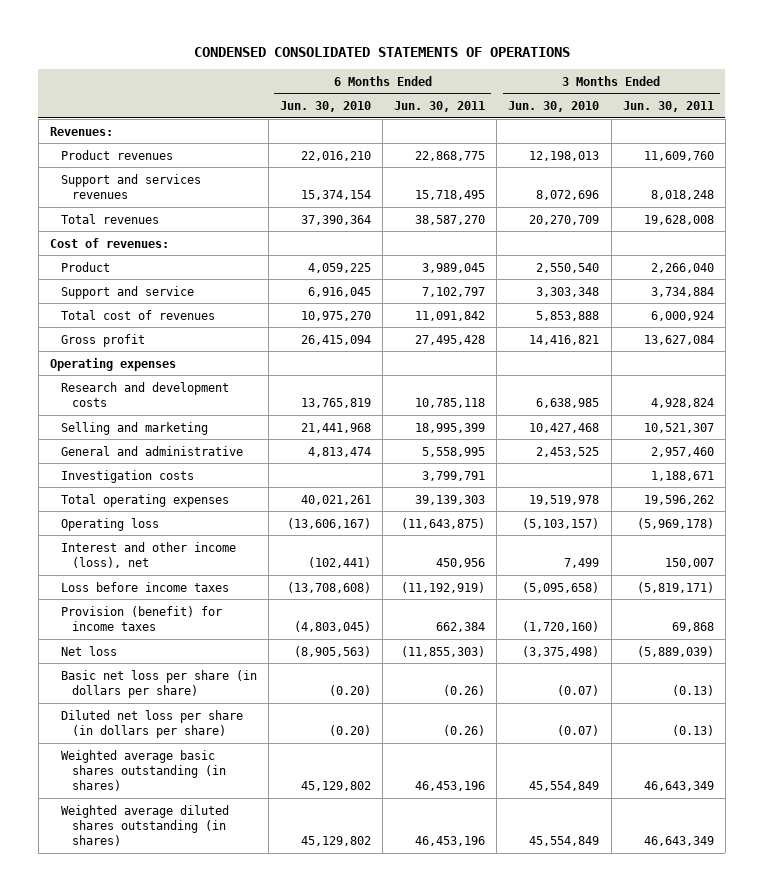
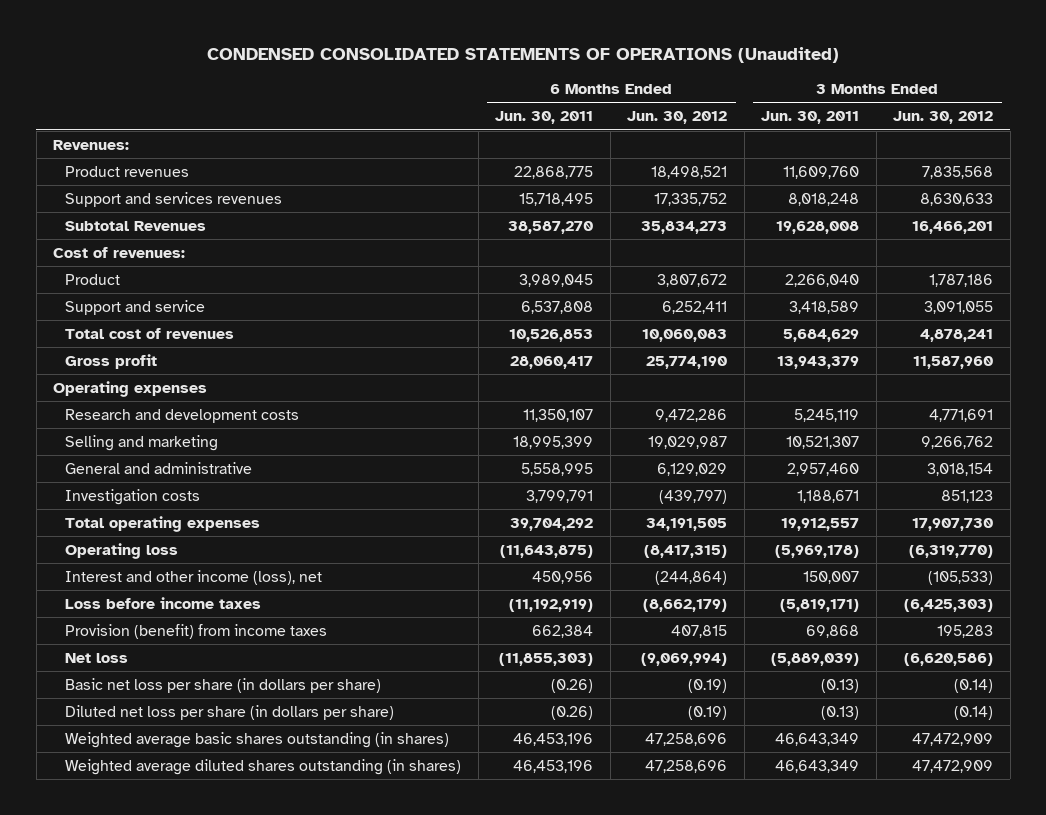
- CONDENSED CONSOLIDATED STATEMENTS OF OPERATIONS
+ CONDENSED CONSOLIDATED STATEMENTS OF OPERATIONS (Unaudited)
- | 6 Months Ended Jun. 30, 2010 | 6 Months Ended Jun. 30, 2011 | 3 Months Ended Jun. 30, 2010 | 3 Months Ended Jun. 30, 2011
+ | 6 Months Ended Jun. 30, 2011 | 6 Months Ended Jun. 30, 2012 | 3 Months Ended Jun. 30, 2011 | 3 Months Ended Jun. 30, 2012
- Total revenues | 37,390,364 | 38,587,270 | 20,270,709 | 19,628,008
+ Subtotal Revenues | 38,587,270 | 35,834,273 | 19,628,008 | 16,466,201
- Support and service | 6,916,045 | 7,102,797 | 3,303,348 | 3,734,884
- Total cost of revenues | 10,975,270 | 11,091,842 | 5,853,888 | 6,000,924
- Gross profit | 26,415,094 | 27,495,428 | 14,416,821 | 13,627,084
+ Support and service | 6,537,808 | 6,252,411 | 3,418,589 | 3,091,055
+ Total cost of revenues | 10,526,853 | 10,060,083 | 5,684,629 | 4,878,241
+ Gross profit | 28,060,417 | 25,774,190 | 13,943,379 | 11,587,960
- Research and development costs | 13,765,819 | 10,785,118 | 6,638,985 | 4,928,824
+ Research and development costs | 11,350,107 | 9,472,286 | 5,245,119 | 4,771,691
- Total operating expenses | 40,021,261 | 39,139,303 | 19,519,978 | 19,596,262
+ Total operating expenses | 39,704,292 | 34,191,505 | 19,912,557 | 17,907,730
- Provision (benefit) for income taxes | (4,803,045) | 662,384 | (1,720,160) | 69,868
+ Provision (benefit) from income taxes | 662,384 | 407,815 | 69,868 | 195,283

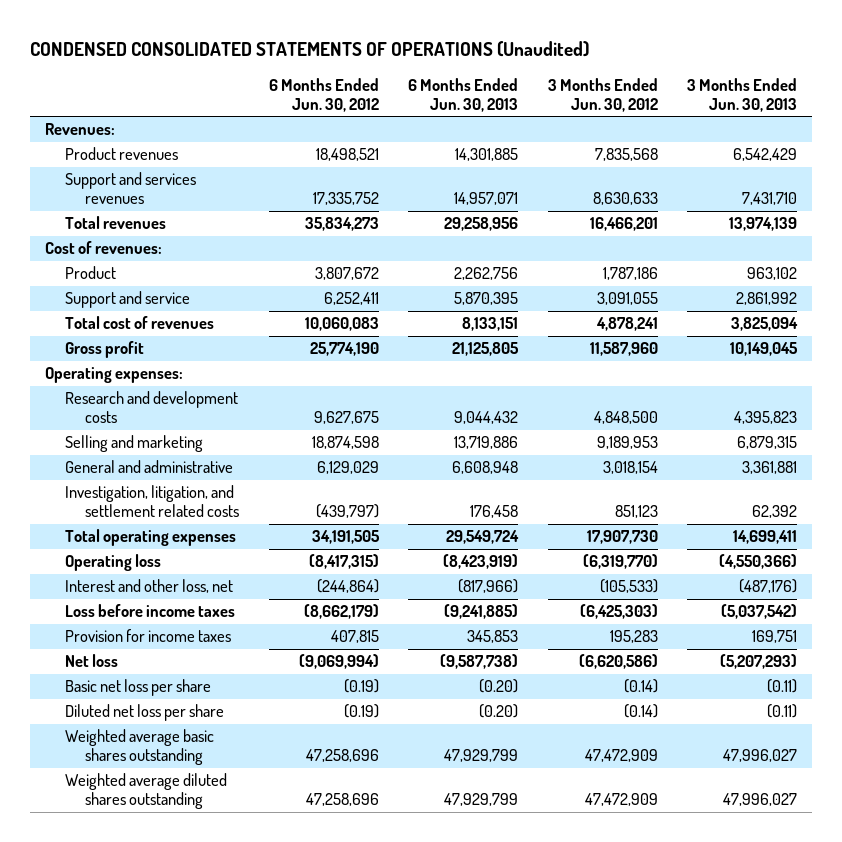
- | 6 Months Ended Jun. 30, 2011 | 6 Months Ended Jun. 30, 2012 | 3 Months Ended Jun. 30, 2011 | 3 Months Ended Jun. 30, 2012
+ | 6 Months Ended Jun. 30, 2012 | 6 Months Ended Jun. 30, 2013 | 3 Months Ended Jun. 30, 2012 | 3 Months Ended Jun. 30, 2013
- Subtotal Revenues | 38,587,270 | 35,834,273 | 19,628,008 | 16,466,201
+ Total revenues | 35,834,273 | 29,258,956 | 16,466,201 | 13,974,139
- Operating expenses
- Research and development costs | 11,350,107 | 9,472,286 | 5,245,119 | 4,771,691
- Selling and marketing | 18,995,399 | 19,029,987 | 10,521,307 | 9,266,762
+ Operating expenses:
+ Research and development costs | 9,627,675 | 9,044,432 | 4,848,500 | 4,395,823
+ Selling and marketing | 18,874,598 | 13,719,886 | 9,189,953 | 6,879,315
- Investigation costs | 3,799,791 | (439,797) | 1,188,671 | 851,123
+ Investigation, litigation, and settlement related costs | (439,797) | 176,458 | 851,123 | 62,392
- Interest and other income (loss), net | 450,956 | (244,864) | 150,007 | (105,533)
+ Interest and other loss, net | (244,864) | (817,966) | (105,533) | (487,176)
- Provision (benefit) from income taxes | 662,384 | 407,815 | 69,868 | 195,283
+ Provision for income taxes | 407,815 | 345,853 | 195,283 | 169,751
- Basic net loss per share (in dollars per share) | (0.26) | (0.19) | (0.13) | (0.14)
- Diluted net loss per share (in dollars per share) | (0.26) | (0.19) | (0.13) | (0.14)
- Weighted average basic shares outstanding (in shares) | 46,453,196 | 47,258,696 | 46,643,349 | 47,472,909
- Weighted average diluted shares outstanding (in shares) | 46,453,196 | 47,258,696 | 46,643,349 | 47,472,909
+ Basic net loss per share | (0.19) | (0.20) | (0.14) | (0.11)
+ Diluted net loss per share | (0.19) | (0.20) | (0.14) | (0.11)
+ Weighted average basic shares outstanding | 47,258,696 | 47,929,799 | 47,472,909 | 47,996,027
+ Weighted average diluted shares outstanding | 47,258,696 | 47,929,799 | 47,472,909 | 47,996,027

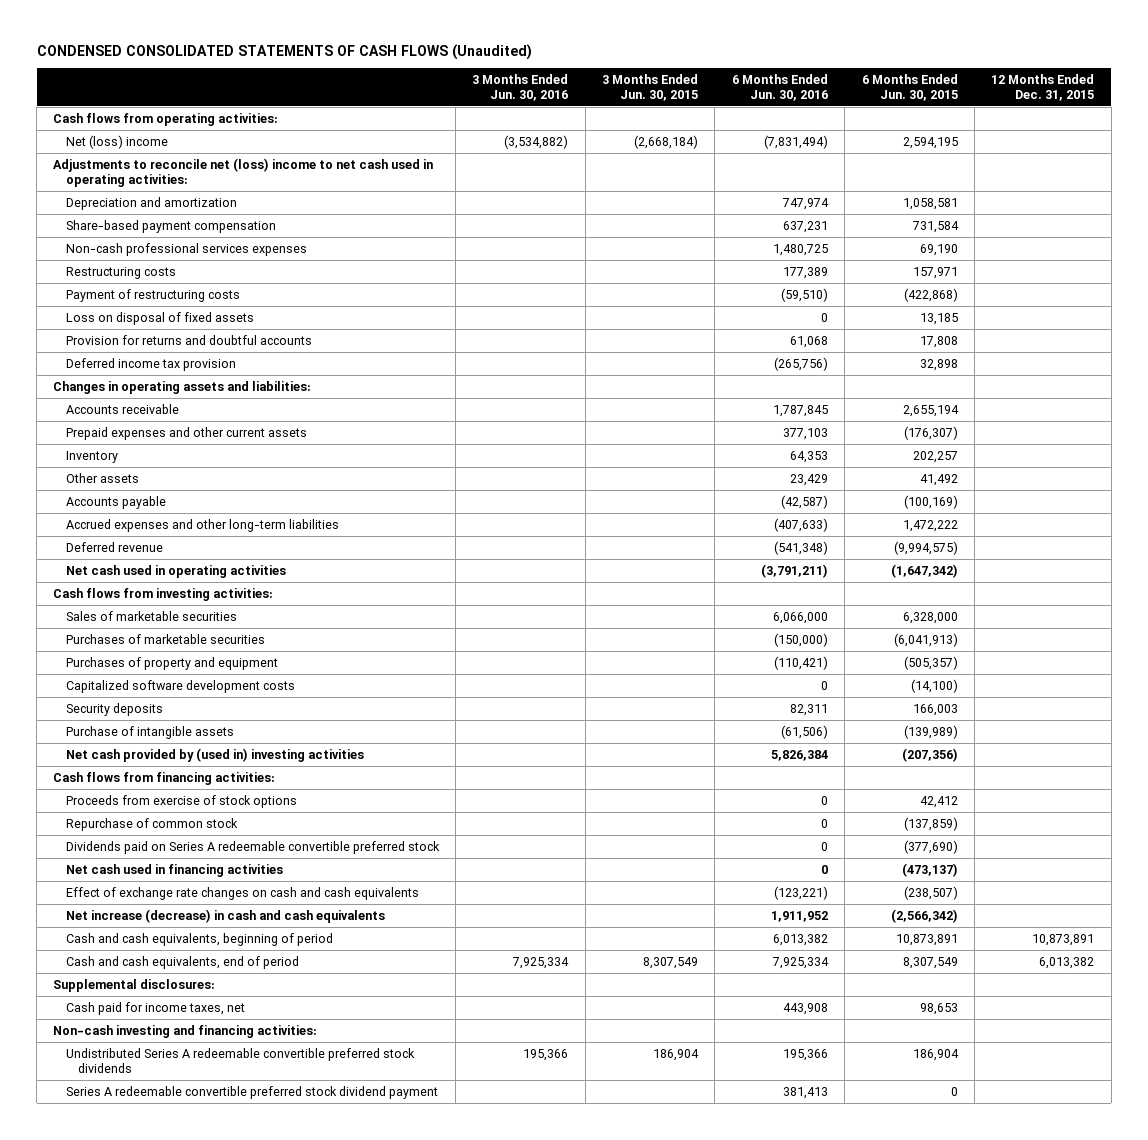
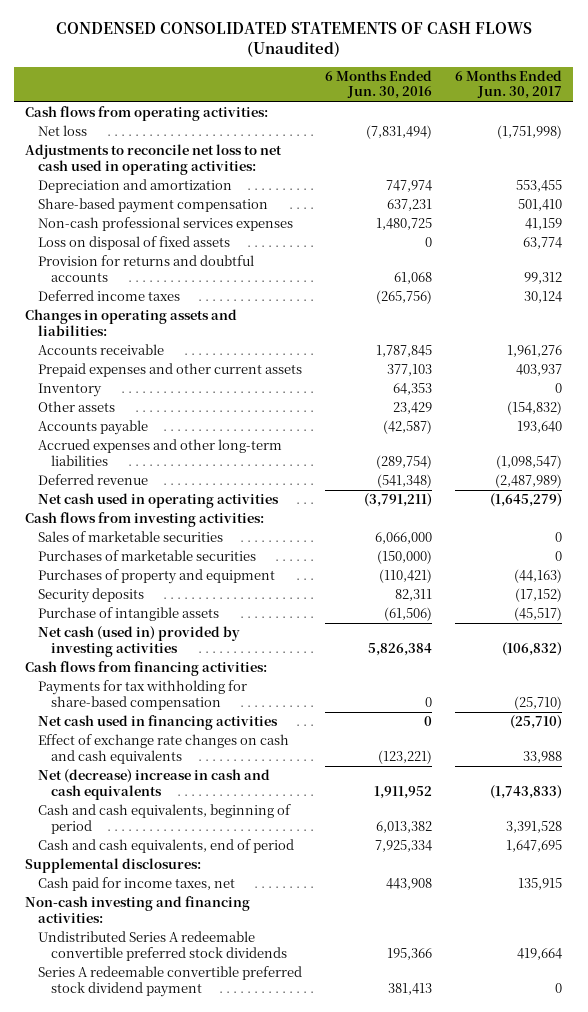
- | 3 Months Ended Jun. 30, 2016 | 3 Months Ended Jun. 30, 2015 | 6 Months Ended Jun. 30, 2016 | 6 Months Ended Jun. 30, 2015 | 12 Months Ended Dec. 31, 2015
+ | 6 Months Ended Jun. 30, 2016 | 6 Months Ended Jun. 30, 2017
- Net (loss) income | (3,534,882) | (2,668,184) | (7,831,494) | 2,594,195 |
- Adjustments to reconcile net (loss) income to net cash used in operating activities:
+ Net loss | (7,831,494) | (1,751,998)
+ Adjustments to reconcile net loss to net cash used in operating activities:
- Restructuring costs | | | 177,389 | 157,971 |
- Payment of restructuring costs | | | (59,510) | (422,868) |
- Deferred income tax provision | | | (265,756) | 32,898 |
+ Deferred income taxes | (265,756) | 30,124
- Accrued expenses and other long-term liabilities | | | (407,633) | 1,472,222 |
+ Accrued expenses and other long-term liabilities | (289,754) | (1,098,547)
- Capitalized software development costs | | | 0 | (14,100) |
- Net cash provided by (used in) investing activities | | | 5,826,384 | (207,356) |
+ Net cash (used in) provided by investing activities | 5,826,384 | (106,832)
- Proceeds from exercise of stock options | | | 0 | 42,412 |
- Repurchase of common stock | | | 0 | (137,859) |
- Dividends paid on Series A redeemable convertible preferred stock | | | 0 | (377,690) |
+ Payments for tax withholding for share-based compensation | 0 | (25,710)
- Net increase (decrease) in cash and cash equivalents | | | 1,911,952 | (2,566,342) |
+ Net (decrease) increase in cash and cash equivalents | 1,911,952 | (1,743,833)

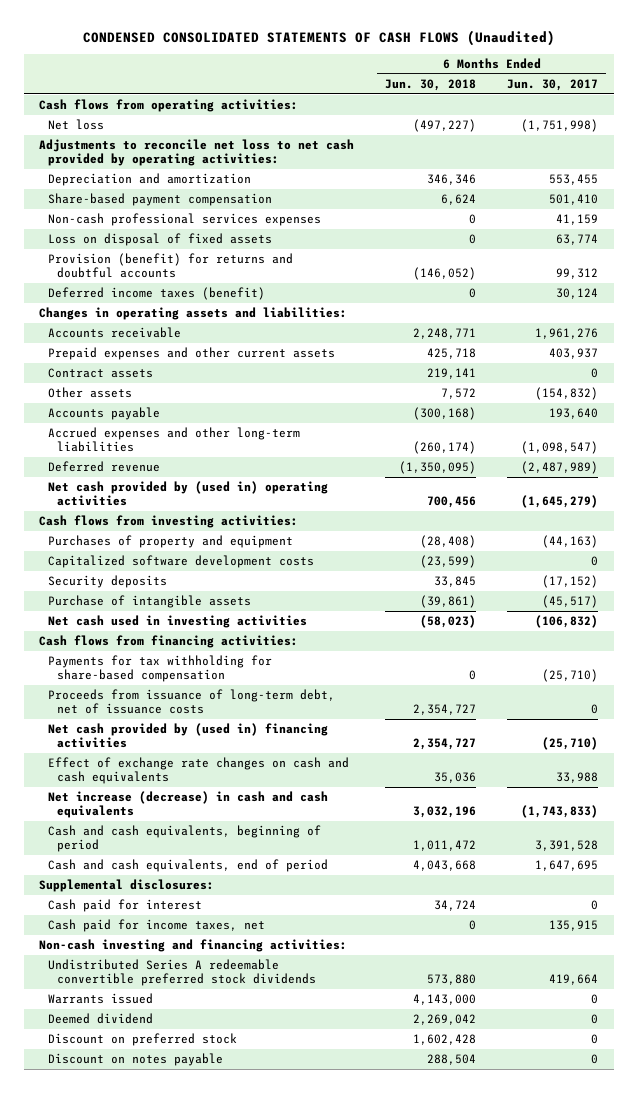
- | 6 Months Ended Jun. 30, 2016 | 6 Months Ended Jun. 30, 2017
+ | 6 Months Ended Jun. 30, 2018 | 6 Months Ended Jun. 30, 2017
- Adjustments to reconcile net loss to net cash used in operating activities:
+ Adjustments to reconcile net loss to net cash provided by operating activities:
- Provision for returns and doubtful accounts | 61,068 | 99,312
- Deferred income taxes | (265,756) | 30,124
+ Provision (benefit) for returns and doubtful accounts | (146,052) | 99,312
+ Deferred income taxes (benefit) | 0 | 30,124
- Inventory | 64,353 | 0
+ Contract assets | 219,141 | 0
- Net cash used in operating activities | (3,791,211) | (1,645,279)
+ Net cash provided by (used in) operating activities | 700,456 | (1,645,279)
- Sales of marketable securities | 6,066,000 | 0
- Purchases of marketable securities | (150,000) | 0
+ Capitalized software development costs | (23,599) | 0
- Net cash (used in) provided by investing activities | 5,826,384 | (106,832)
+ Net cash used in investing activities | (58,023) | (106,832)
- Net cash used in financing activities | 0 | (25,710)
+ Proceeds from issuance of long-term debt, net of issuance costs | 2,354,727 | 0
+ Net cash provided by (used in) financing activities | 2,354,727 | (25,710)
- Net (decrease) increase in cash and cash equivalents | 1,911,952 | (1,743,833)
+ Net increase (decrease) in cash and cash equivalents | 3,032,196 | (1,743,833)
+ Cash paid for interest | 34,724 | 0
- Series A redeemable convertible preferred stock dividend payment | 381,413 | 0
+ Warrants issued | 4,143,000 | 0
+ Deemed dividend | 2,269,042 | 0
+ Discount on preferred stock | 1,602,428 | 0
+ Discount on notes payable | 288,504 | 0

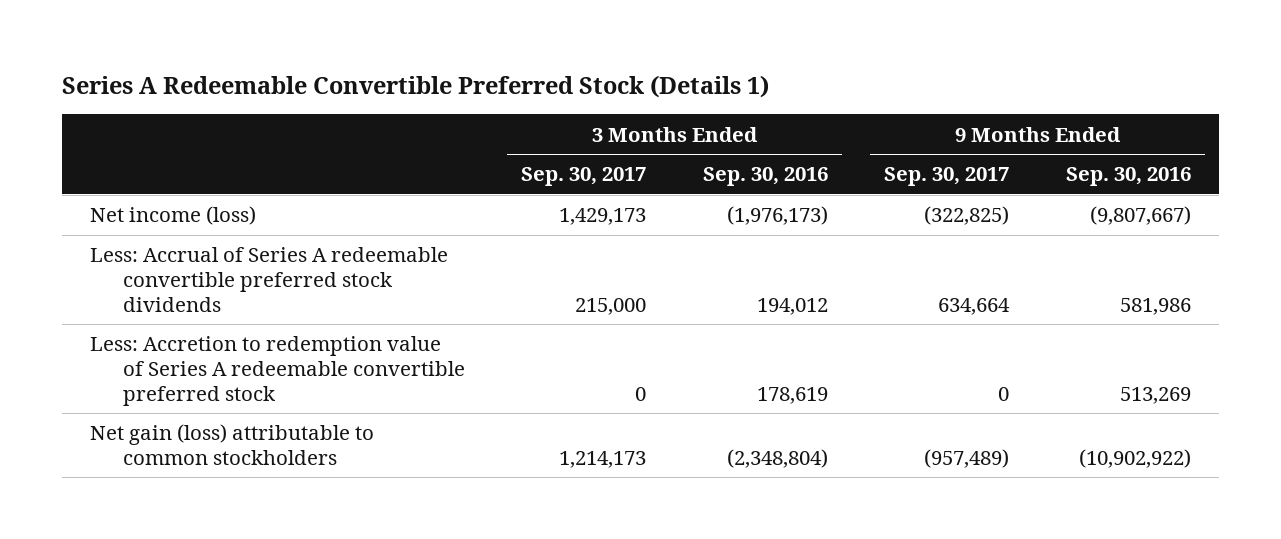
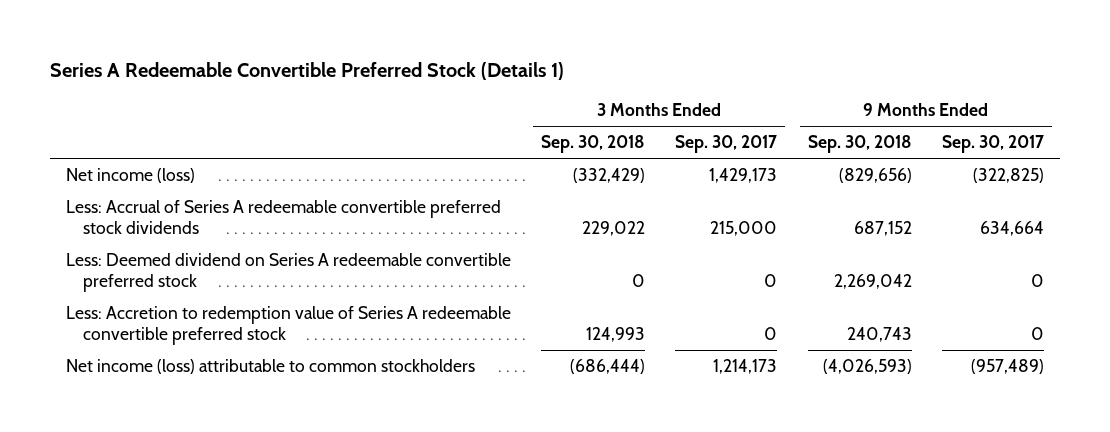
- | 3 Months Ended Sep. 30, 2017 | 3 Months Ended Sep. 30, 2016 | 9 Months Ended Sep. 30, 2017 | 9 Months Ended Sep. 30, 2016
+ | 3 Months Ended Sep. 30, 2018 | 3 Months Ended Sep. 30, 2017 | 9 Months Ended Sep. 30, 2018 | 9 Months Ended Sep. 30, 2017
+ Less: Deemed dividend on Series A redeemable convertible preferred stock | 0 | 0 | 2,269,042 | 0
- Net gain (loss) attributable to common stockholders | 1,214,173 | (2,348,804) | (957,489) | (10,902,922)
+ Net income (loss) attributable to common stockholders | (686,444) | 1,214,173 | (4,026,593) | (957,489)

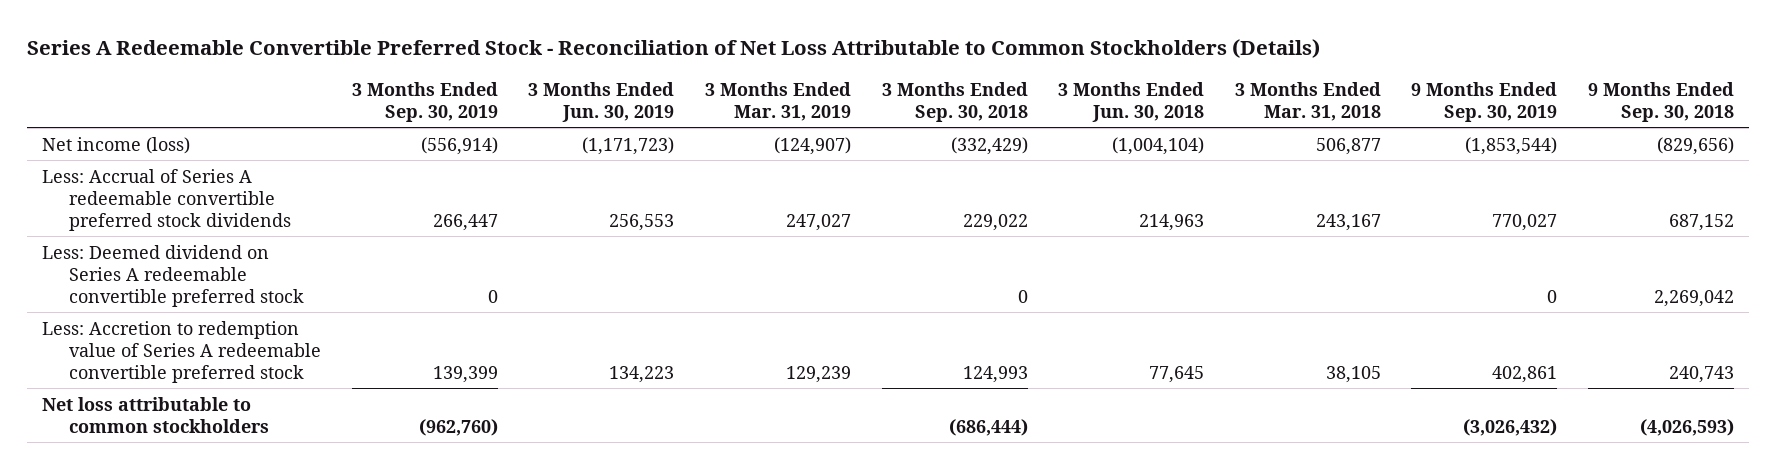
- Series A Redeemable Convertible Preferred Stock (Details 1)
+ Series A Redeemable Convertible Preferred Stock - Reconciliation of Net Loss Attributable to Common Stockholders (Details)
- | 3 Months Ended Sep. 30, 2018 | 3 Months Ended Sep. 30, 2017 | 9 Months Ended Sep. 30, 2018 | 9 Months Ended Sep. 30, 2017
+ | 3 Months Ended Sep. 30, 2019 | 3 Months Ended Jun. 30, 2019 | 3 Months Ended Mar. 31, 2019 | 3 Months Ended Sep. 30, 2018 | 3 Months Ended Jun. 30, 2018 | 3 Months Ended Mar. 31, 2018 | 9 Months Ended Sep. 30, 2019 | 9 Months Ended Sep. 30, 2018
- Net income (loss) attributable to common stockholders | (686,444) | 1,214,173 | (4,026,593) | (957,489)
+ Net loss attributable to common stockholders | (962,760) | | | (686,444) | | | (3,026,432) | (4,026,593)

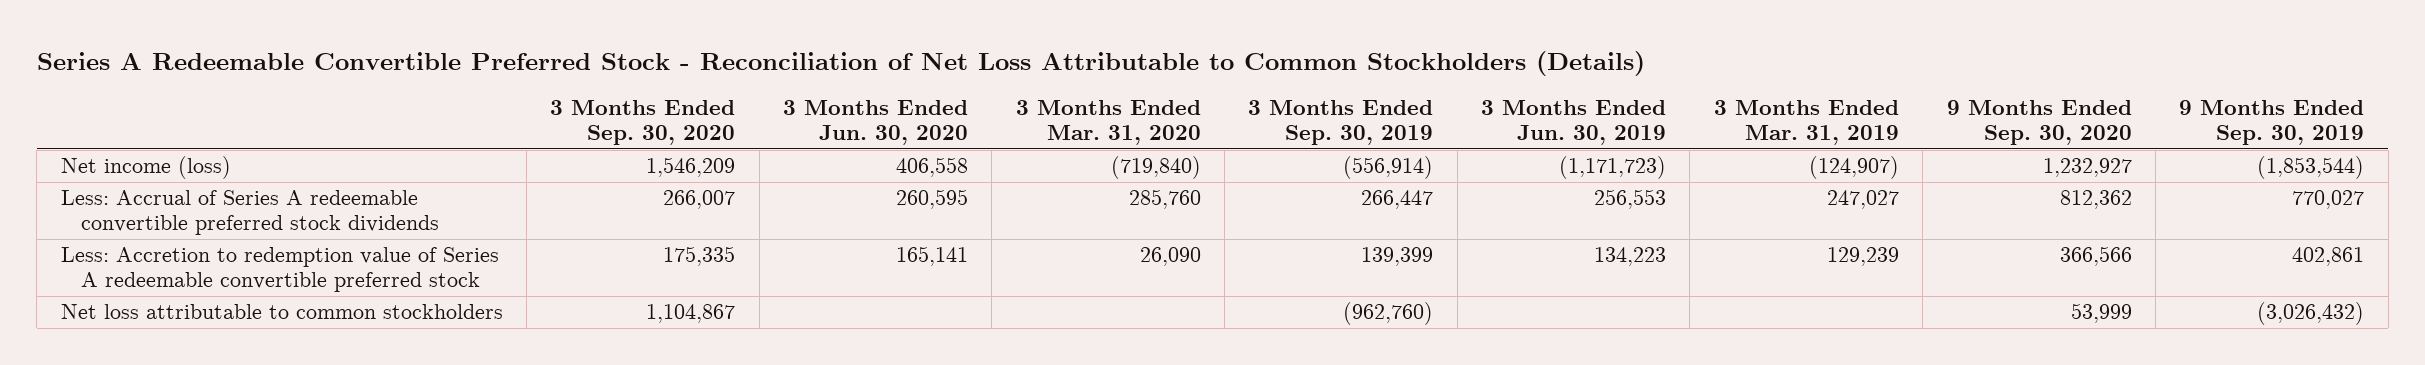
- | 3 Months Ended Sep. 30, 2019 | 3 Months Ended Jun. 30, 2019 | 3 Months Ended Mar. 31, 2019 | 3 Months Ended Sep. 30, 2018 | 3 Months Ended Jun. 30, 2018 | 3 Months Ended Mar. 31, 2018 | 9 Months Ended Sep. 30, 2019 | 9 Months Ended Sep. 30, 2018
+ | 3 Months Ended Sep. 30, 2020 | 3 Months Ended Jun. 30, 2020 | 3 Months Ended Mar. 31, 2020 | 3 Months Ended Sep. 30, 2019 | 3 Months Ended Jun. 30, 2019 | 3 Months Ended Mar. 31, 2019 | 9 Months Ended Sep. 30, 2020 | 9 Months Ended Sep. 30, 2019
- Less: Deemed dividend on Series A redeemable convertible preferred stock | 0 | | | 0 | | | 0 | 2,269,042

